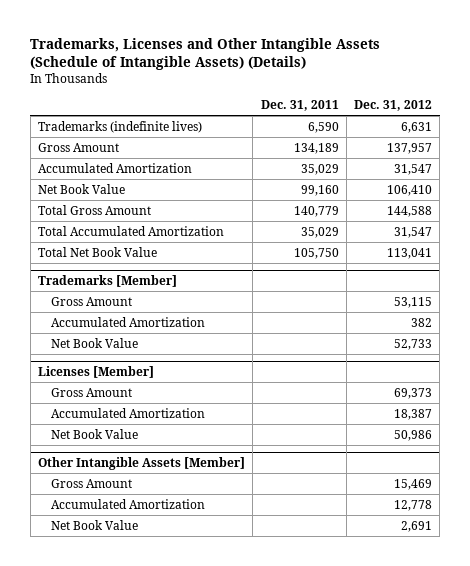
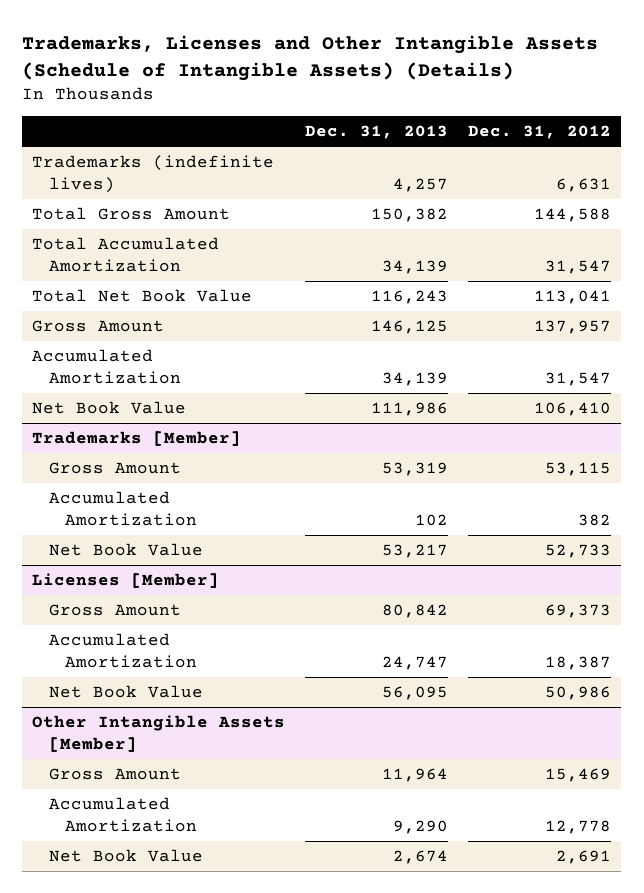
- | Dec. 31, 2011 | Dec. 31, 2012
+ | Dec. 31, 2013 | Dec. 31, 2012
moved down: Gross Amount | 146,125 | 137,957
moved down: Accumulated Amortization | 34,139 | 31,547
moved down: Net Book Value | 111,986 | 106,410

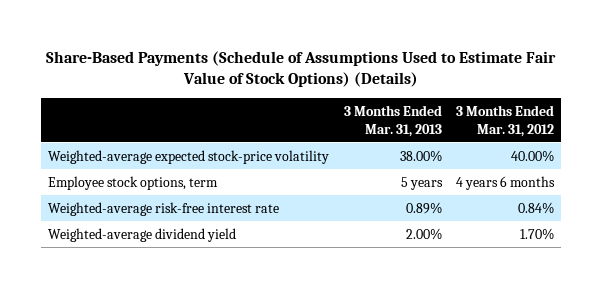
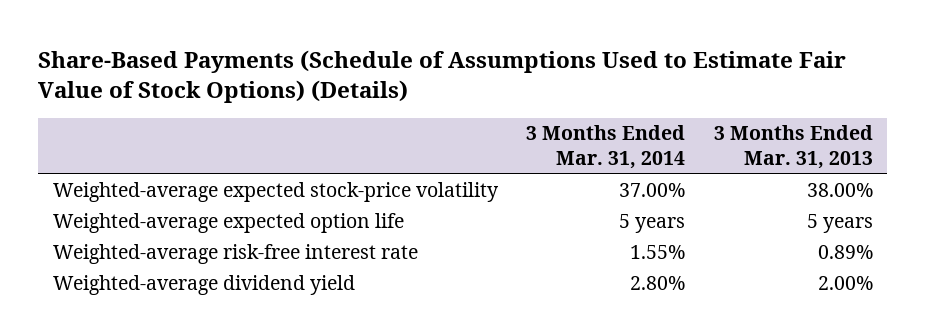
- | 3 Months Ended Mar. 31, 2013 | 3 Months Ended Mar. 31, 2012
+ | 3 Months Ended Mar. 31, 2014 | 3 Months Ended Mar. 31, 2013
- Employee stock options, term | 5 years | 4 years 6 months
+ Weighted-average expected option life | 5 years | 5 years

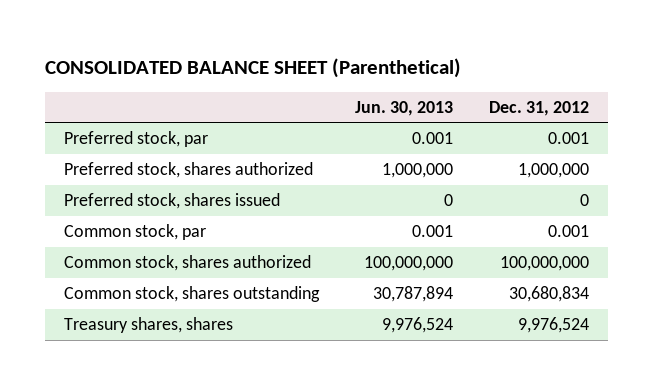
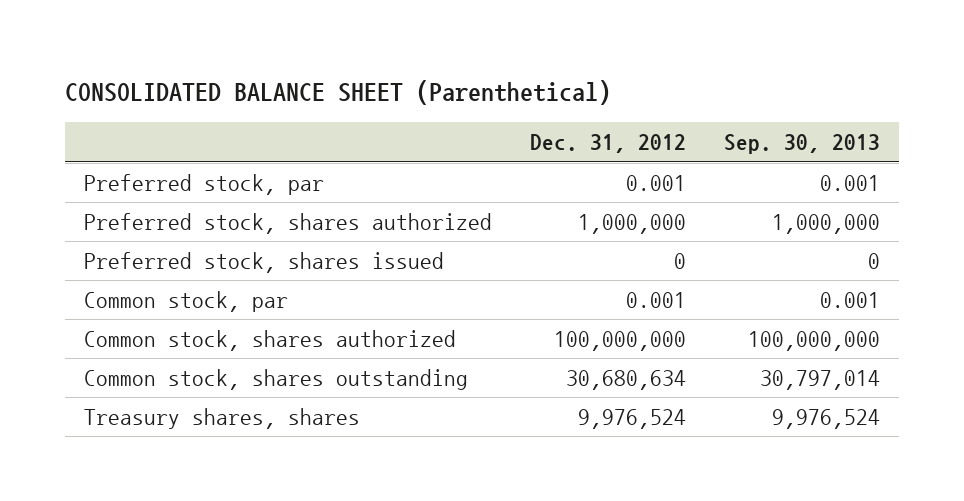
- | Jun. 30, 2013 | Dec. 31, 2012
+ | Dec. 31, 2012 | Sep. 30, 2013
- Common stock, shares outstanding | 30,787,894 | 30,680,834
+ Common stock, shares outstanding | 30,680,634 | 30,797,014

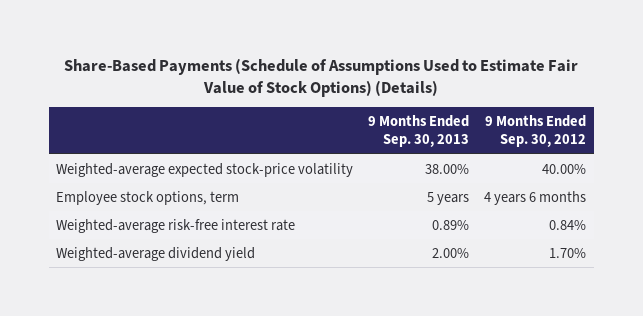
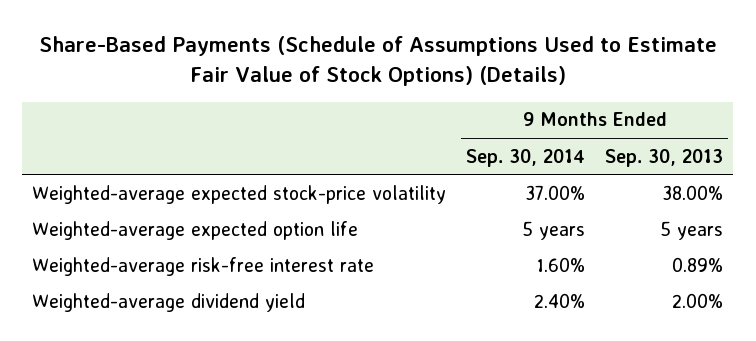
- | 9 Months Ended Sep. 30, 2013 | 9 Months Ended Sep. 30, 2012
+ | 9 Months Ended Sep. 30, 2014 | 9 Months Ended Sep. 30, 2013
- Employee stock options, term | 5 years | 4 years 6 months
+ Weighted-average expected option life | 5 years | 5 years

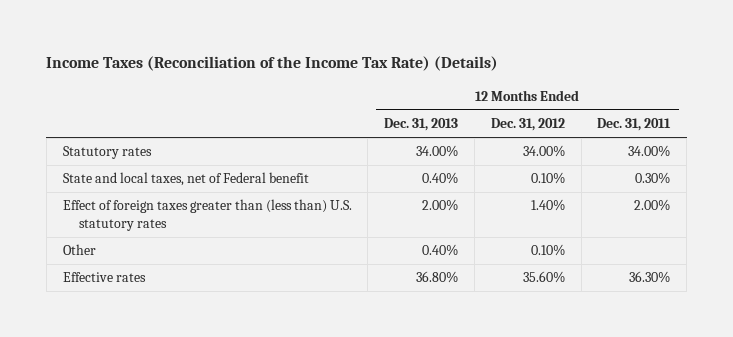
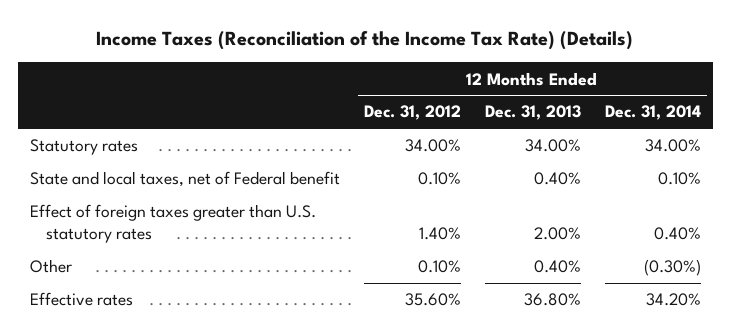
- | 12 Months Ended Dec. 31, 2013 | 12 Months Ended Dec. 31, 2012 | 12 Months Ended Dec. 31, 2011
+ | 12 Months Ended Dec. 31, 2012 | 12 Months Ended Dec. 31, 2013 | 12 Months Ended Dec. 31, 2014
- Effect of foreign taxes greater than (less than) U.S. statutory rates | 2.00% | 1.40% | 2.00%
+ Effect of foreign taxes greater than U.S. statutory rates | 1.40% | 2.00% | 0.40%

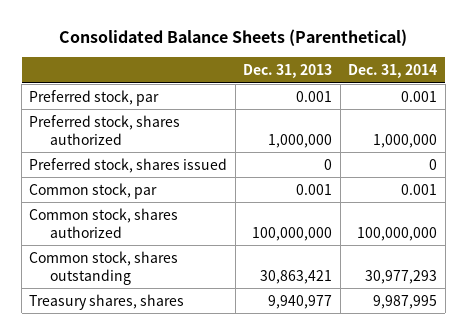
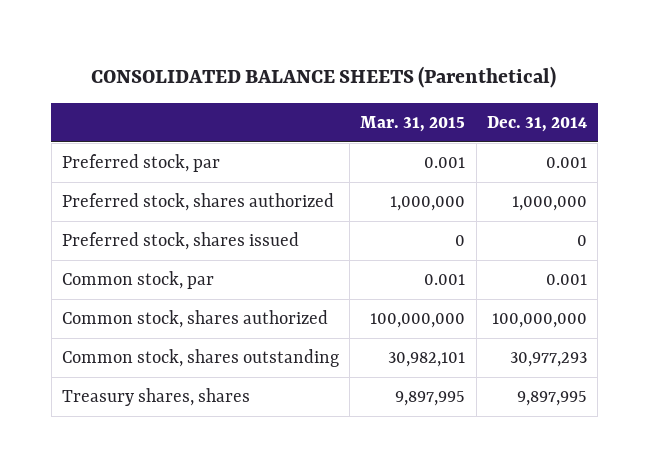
- Consolidated Balance Sheets (Parenthetical)
+ CONSOLIDATED BALANCE SHEETS (Parenthetical)
- | Dec. 31, 2013 | Dec. 31, 2014
+ | Mar. 31, 2015 | Dec. 31, 2014
- Treasury shares, shares | 9,940,977 | 9,987,995
+ Treasury shares, shares | 9,897,995 | 9,897,995

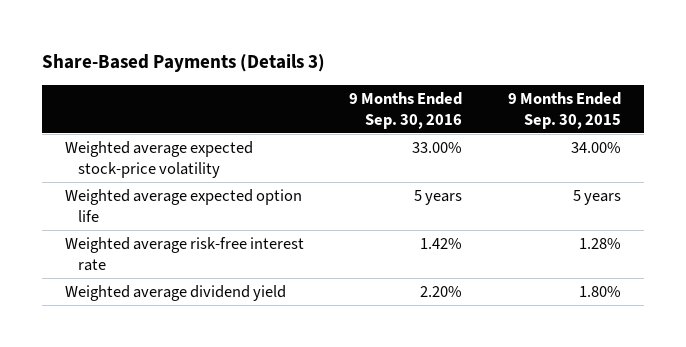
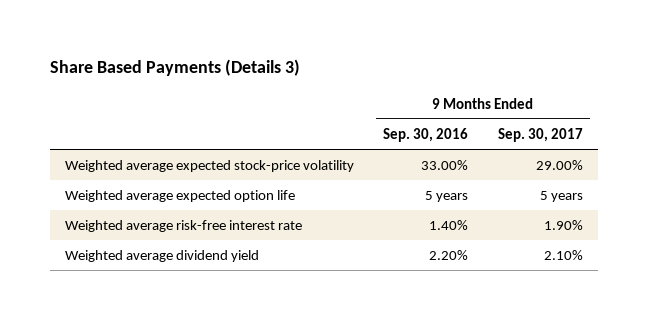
- Share-Based Payments (Details 3)
+ Share Based Payments (Details 3)
- | 9 Months Ended Sep. 30, 2016 | 9 Months Ended Sep. 30, 2015
+ | 9 Months Ended Sep. 30, 2016 | 9 Months Ended Sep. 30, 2017
- Weighted average risk-free interest rate | 1.42% | 1.28%
+ Weighted average risk-free interest rate | 1.40% | 1.90%

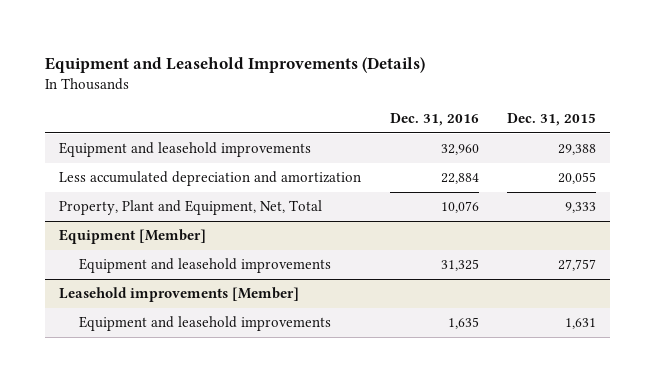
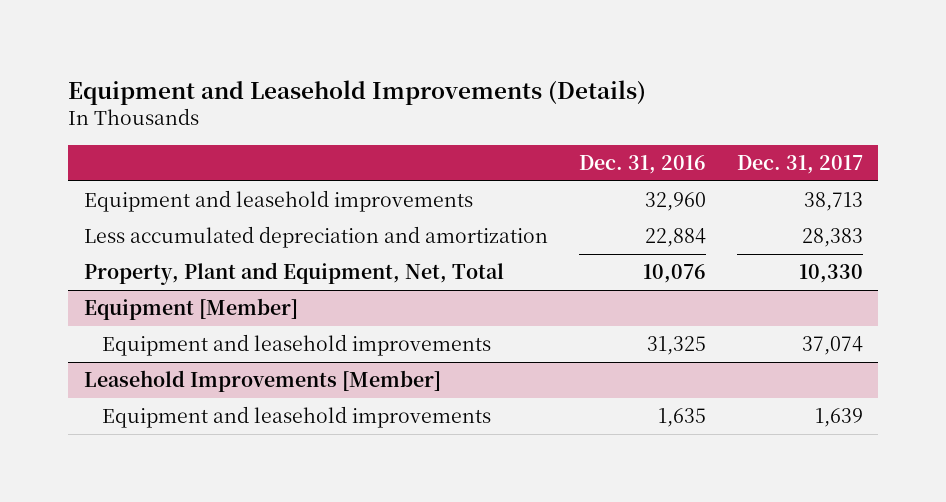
- | Dec. 31, 2016 | Dec. 31, 2015
+ | Dec. 31, 2016 | Dec. 31, 2017
- Leasehold improvements [Member]
+ Leasehold Improvements [Member]

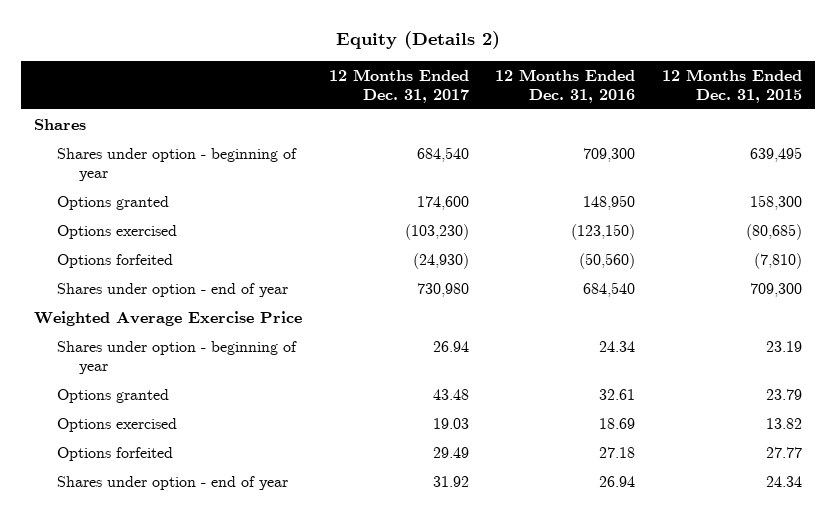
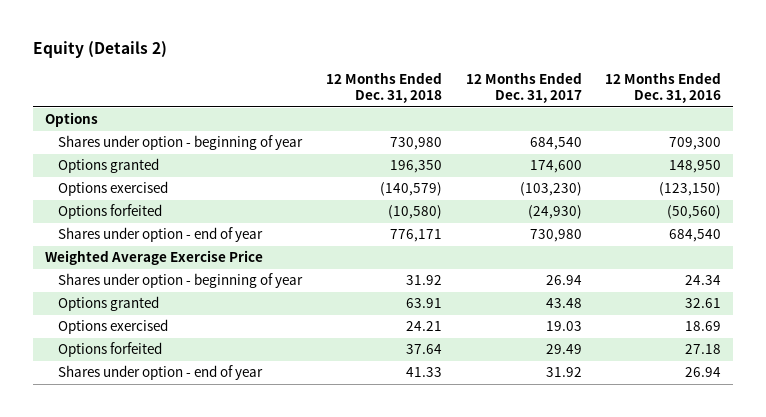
- | 12 Months Ended Dec. 31, 2017 | 12 Months Ended Dec. 31, 2016 | 12 Months Ended Dec. 31, 2015
+ | 12 Months Ended Dec. 31, 2018 | 12 Months Ended Dec. 31, 2017 | 12 Months Ended Dec. 31, 2016
- Shares
+ Options

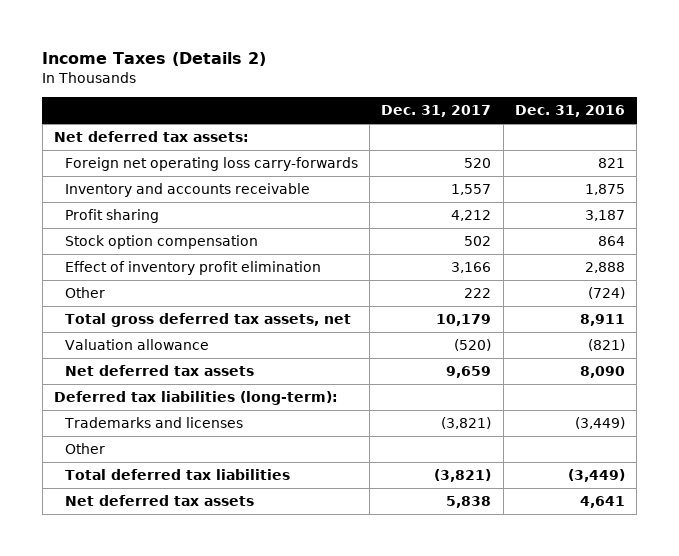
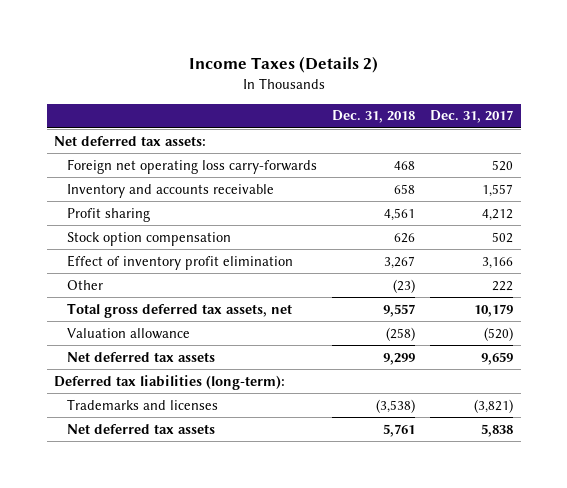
- | Dec. 31, 2017 | Dec. 31, 2016
+ | Dec. 31, 2018 | Dec. 31, 2017
- Other
- Total deferred tax liabilities | (3,821) | (3,449)

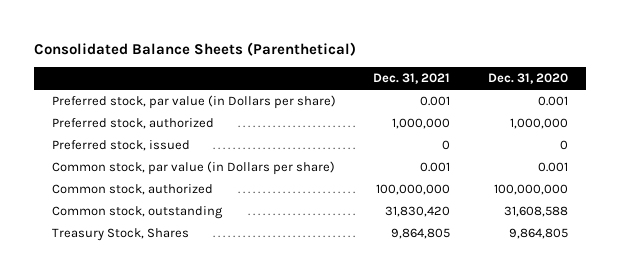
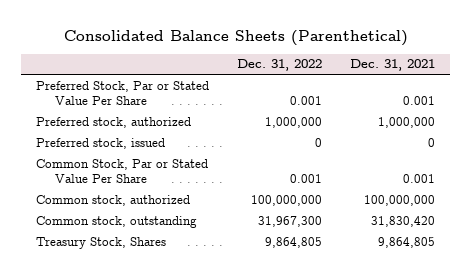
- | Dec. 31, 2021 | Dec. 31, 2020
+ | Dec. 31, 2022 | Dec. 31, 2021
- Preferred stock, par value (in Dollars per share) | 0.001 | 0.001
+ Preferred Stock, Par or Stated Value Per Share | 0.001 | 0.001
- Common stock, par value (in Dollars per share) | 0.001 | 0.001
+ Common Stock, Par or Stated Value Per Share | 0.001 | 0.001

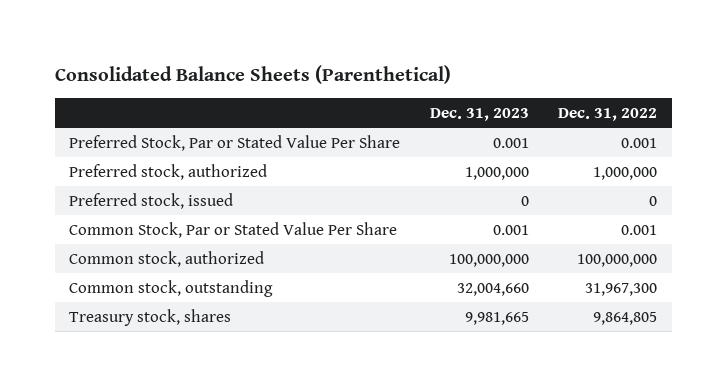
- | Dec. 31, 2022 | Dec. 31, 2021
+ | Dec. 31, 2023 | Dec. 31, 2022
- Treasury Stock, Shares | 9,864,805 | 9,864,805
+ Treasury stock, shares | 9,981,665 | 9,864,805

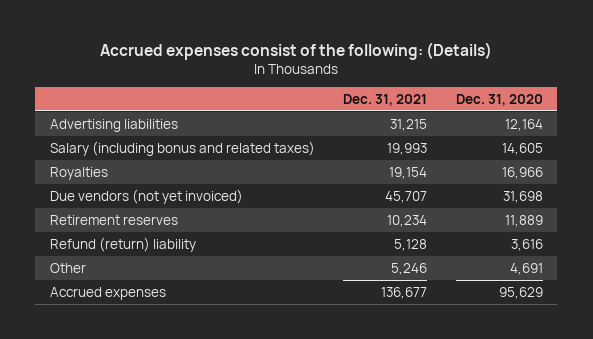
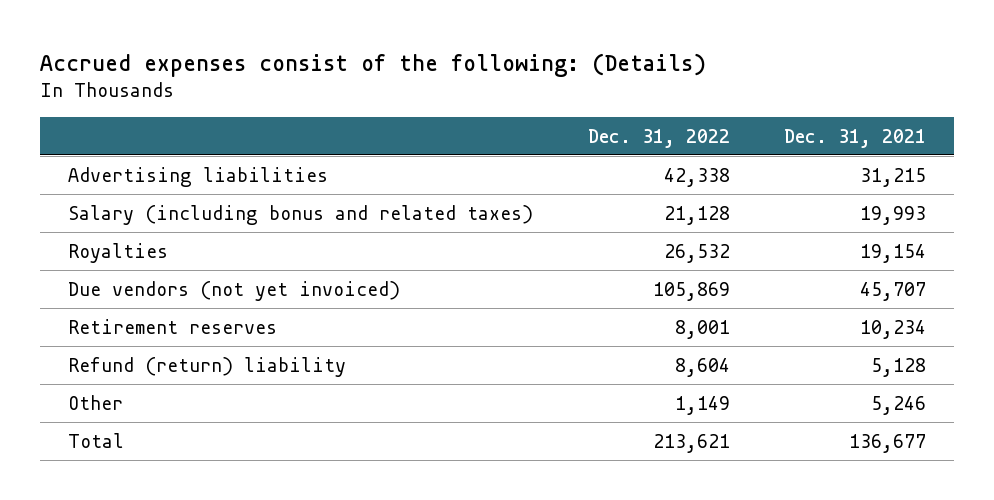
- | Dec. 31, 2021 | Dec. 31, 2020
+ | Dec. 31, 2022 | Dec. 31, 2021
- Accrued expenses | 136,677 | 95,629
+ Total | 213,621 | 136,677

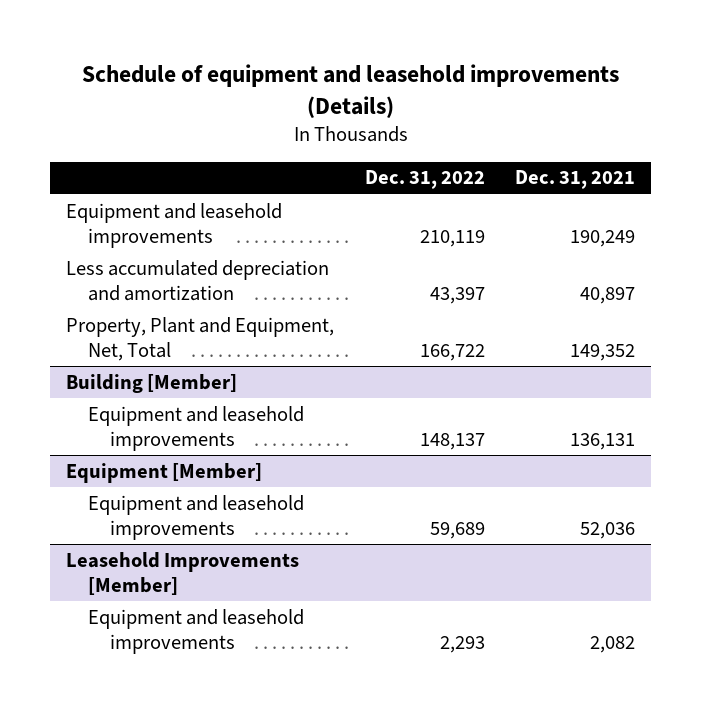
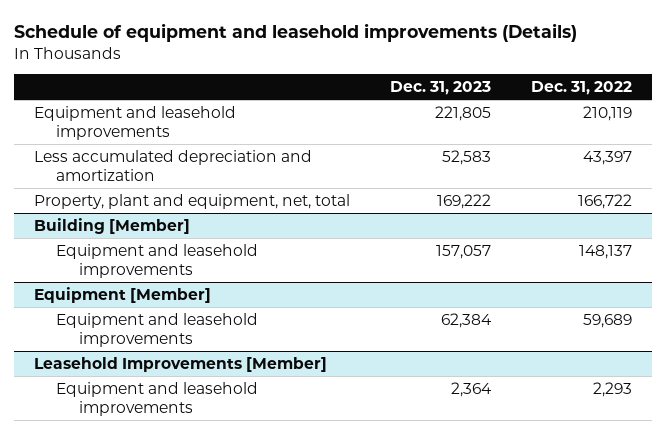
- | Dec. 31, 2022 | Dec. 31, 2021
+ | Dec. 31, 2023 | Dec. 31, 2022
- Property, Plant and Equipment, Net, Total | 166,722 | 149,352
+ Property, plant and equipment, net, total | 169,222 | 166,722

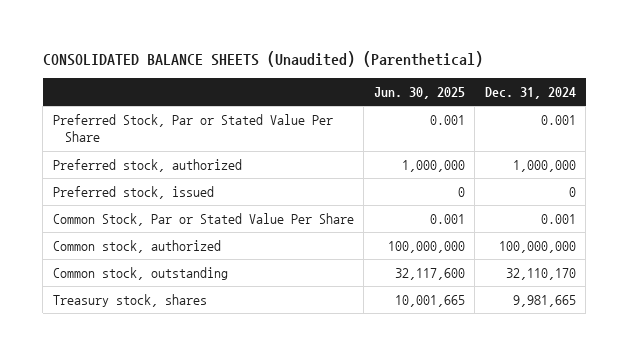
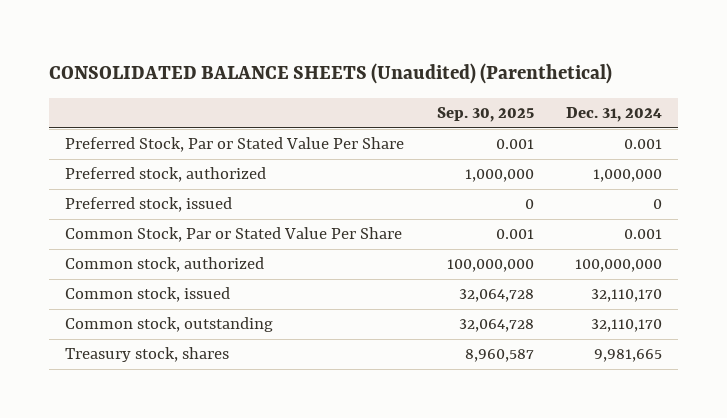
- | Jun. 30, 2025 | Dec. 31, 2024
+ | Sep. 30, 2025 | Dec. 31, 2024
+ Common stock, issued | 32,064,728 | 32,110,170

